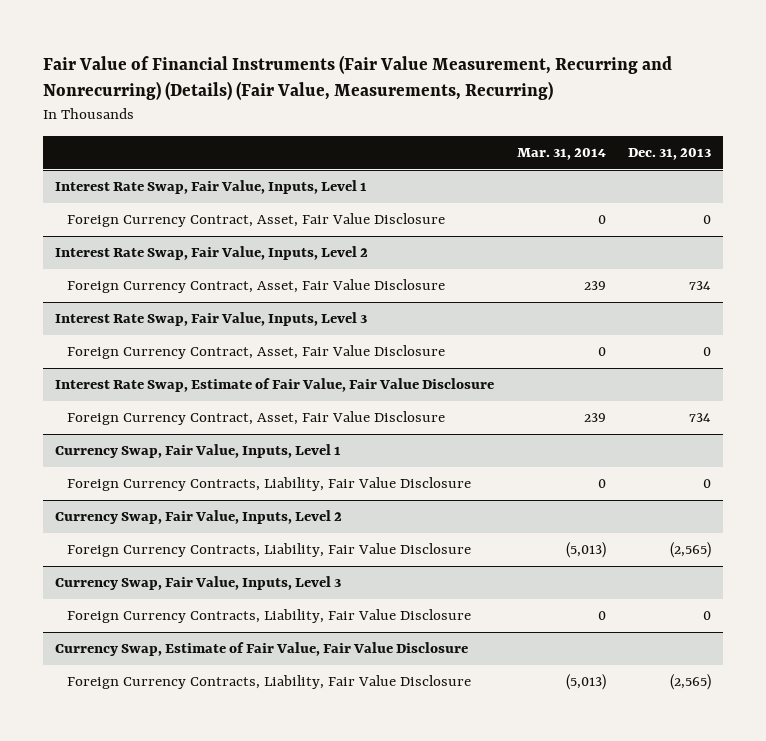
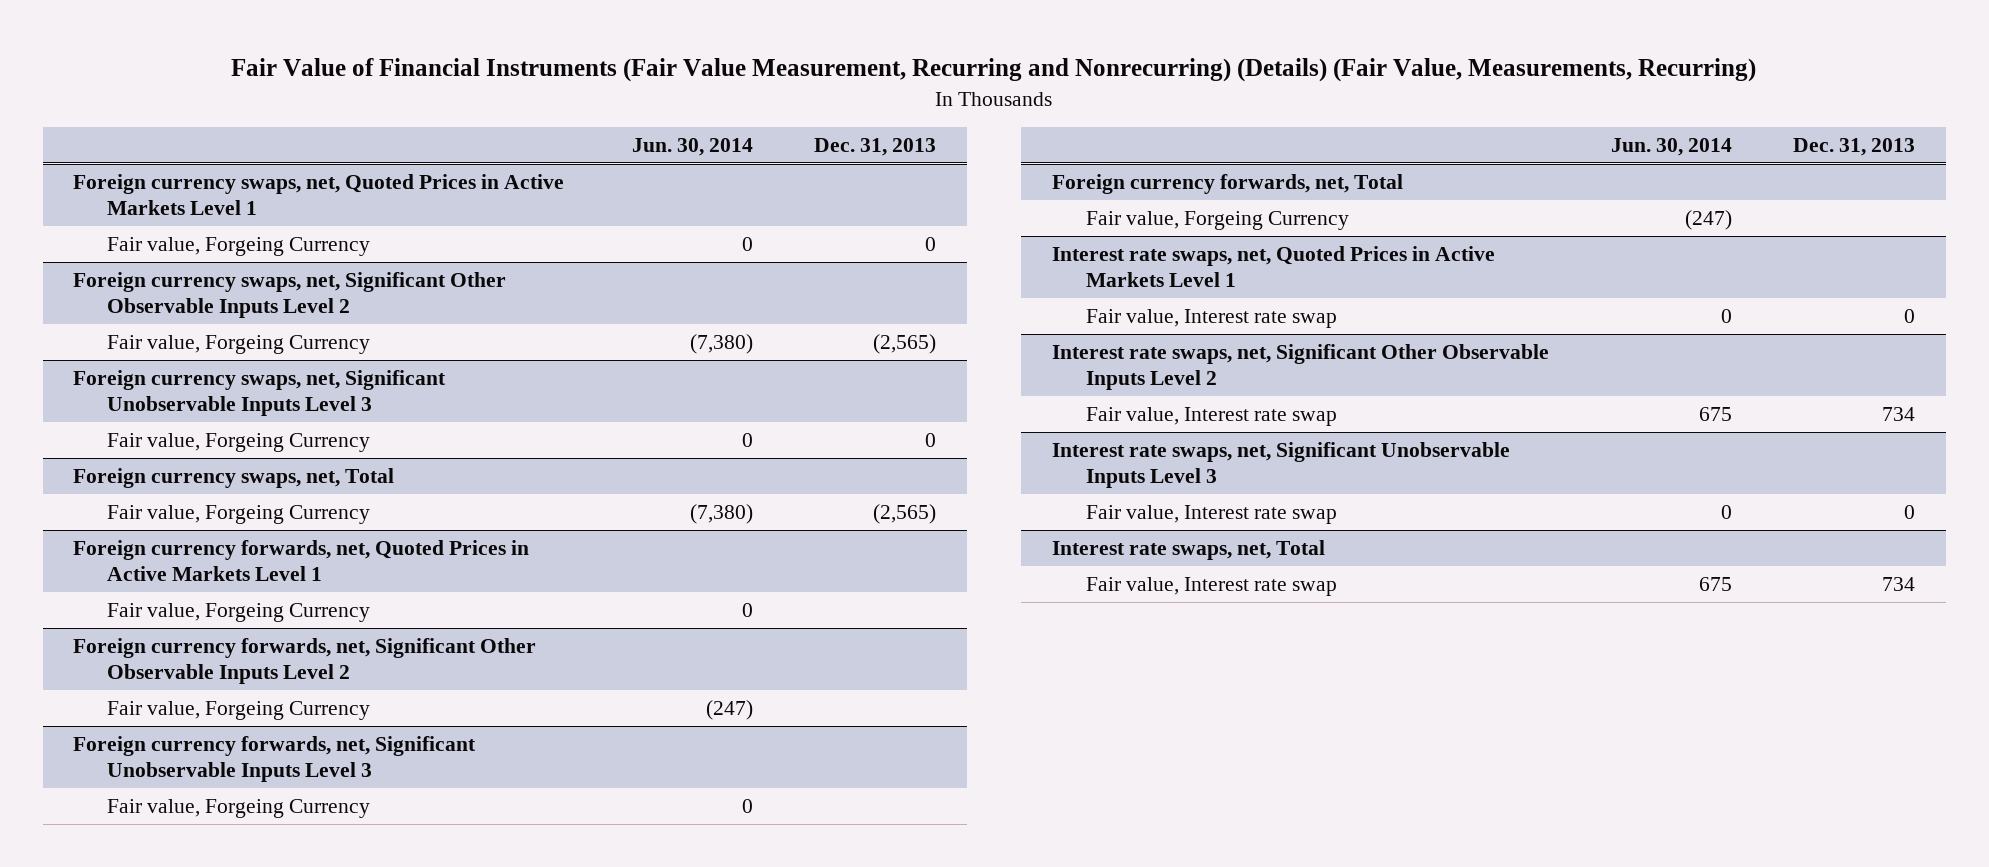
- | Mar. 31, 2014 | Dec. 31, 2013
+ | Jun. 30, 2014 | Dec. 31, 2013
- Interest Rate Swap, Fair Value, Inputs, Level 1
- Foreign Currency Contract, Asset, Fair Value Disclosure | 0 | 0
- Interest Rate Swap, Fair Value, Inputs, Level 2
- Foreign Currency Contract, Asset, Fair Value Disclosure | 239 | 734
- Interest Rate Swap, Fair Value, Inputs, Level 3
- Foreign Currency Contract, Asset, Fair Value Disclosure | 0 | 0
- Interest Rate Swap, Estimate of Fair Value, Fair Value Disclosure
- Foreign Currency Contract, Asset, Fair Value Disclosure | 239 | 734
- Currency Swap, Fair Value, Inputs, Level 1
- Foreign Currency Contracts, Liability, Fair Value Disclosure | 0 | 0
- Currency Swap, Fair Value, Inputs, Level 2
- Foreign Currency Contracts, Liability, Fair Value Disclosure | (5,013) | (2,565)
- Currency Swap, Fair Value, Inputs, Level 3
- Foreign Currency Contracts, Liability, Fair Value Disclosure | 0 | 0
- Currency Swap, Estimate of Fair Value, Fair Value Disclosure
- Foreign Currency Contracts, Liability, Fair Value Disclosure | (5,013) | (2,565)
+ Foreign currency swaps, net, Quoted Prices in Active Markets Level 1
+ Fair value, Forgeing Currency | 0 | 0
+ Foreign currency swaps, net, Significant Other Observable Inputs Level 2
+ Fair value, Forgeing Currency | (7,380) | (2,565)
+ Foreign currency swaps, net, Significant Unobservable Inputs Level 3
+ Fair value, Forgeing Currency | 0 | 0
+ Foreign currency swaps, net, Total
+ Fair value, Forgeing Currency | (7,380) | (2,565)
+ Foreign currency forwards, net, Quoted Prices in Active Markets Level 1
+ Fair value, Forgeing Currency | 0 |
+ Foreign currency forwards, net, Significant Other Observable Inputs Level 2
+ Fair value, Forgeing Currency | (247) |
+ Foreign currency forwards, net, Significant Unobservable Inputs Level 3
+ Fair value, Forgeing Currency | 0 |
+ Foreign currency forwards, net, Total
+ Fair value, Forgeing Currency | (247) |
+ Interest rate swaps, net, Quoted Prices in Active Markets Level 1
+ Fair value, Interest rate swap | 0 | 0
+ Interest rate swaps, net, Significant Other Observable Inputs Level 2
+ Fair value, Interest rate swap | 675 | 734
+ Interest rate swaps, net, Significant Unobservable Inputs Level 3
+ Fair value, Interest rate swap | 0 | 0
+ Interest rate swaps, net, Total
+ Fair value, Interest rate swap | 675 | 734

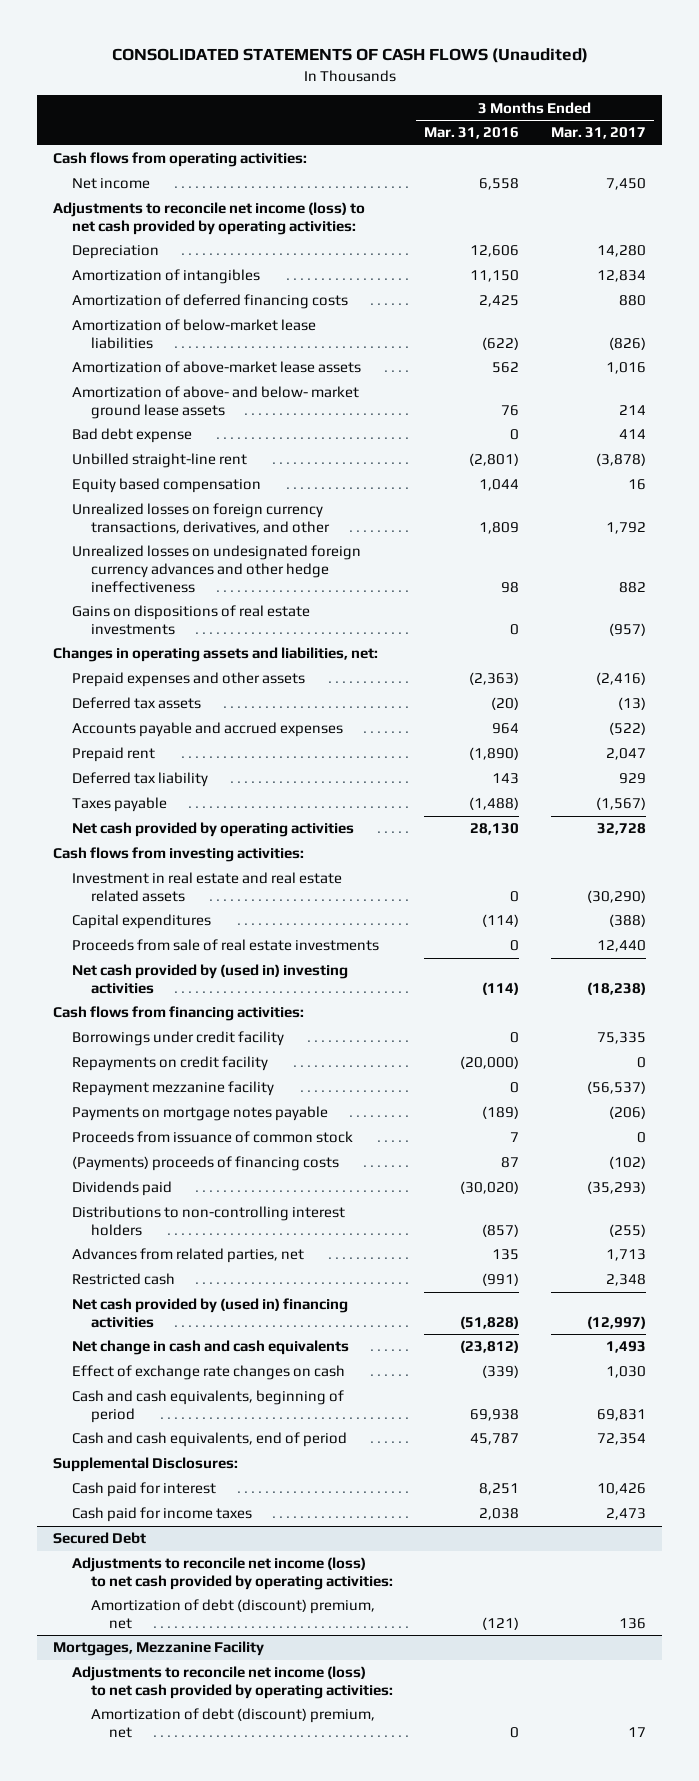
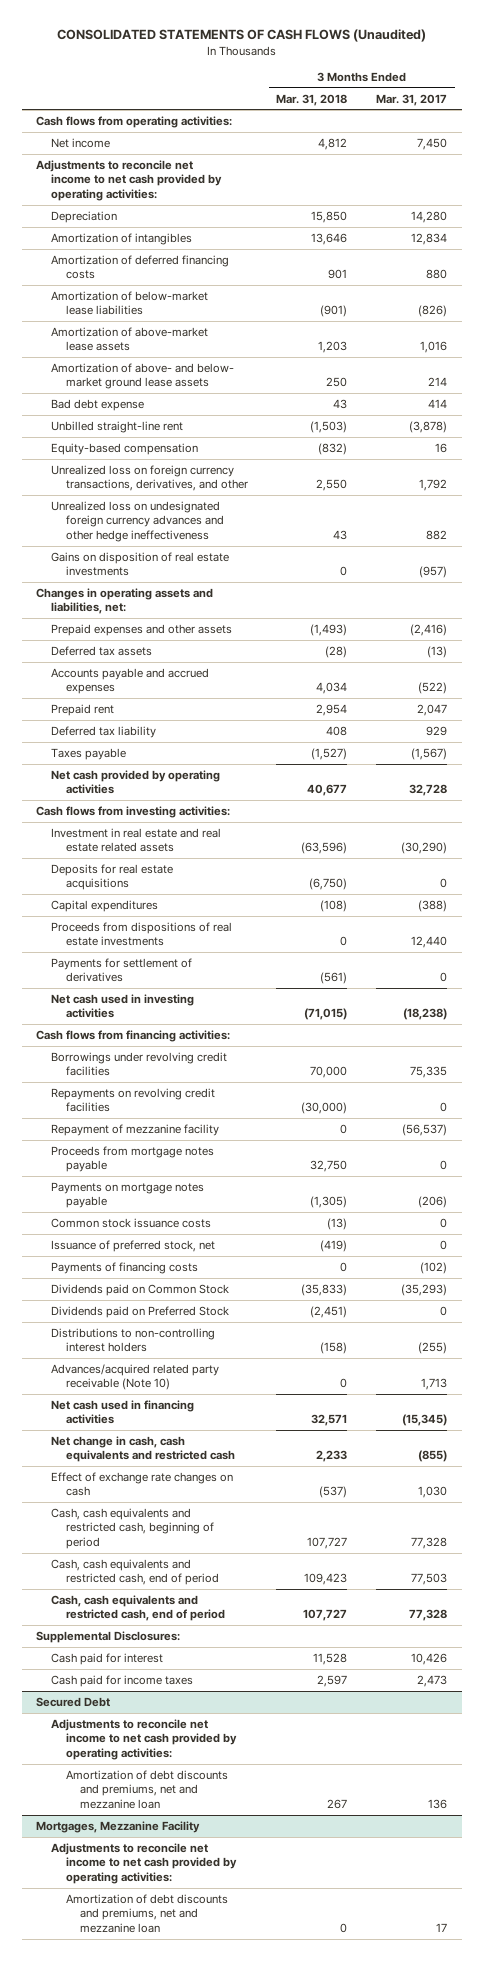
- | 3 Months Ended Mar. 31, 2016 | 3 Months Ended Mar. 31, 2017
+ | 3 Months Ended Mar. 31, 2018 | 3 Months Ended Mar. 31, 2017
- Adjustments to reconcile net income (loss) to net cash provided by operating activities:
+ Adjustments to reconcile net income to net cash provided by operating activities:
- Equity based compensation | 1,044 | 16
- Unrealized losses on foreign currency transactions, derivatives, and other | 1,809 | 1,792
- Unrealized losses on undesignated foreign currency advances and other hedge ineffectiveness | 98 | 882
- Gains on dispositions of real estate investments | 0 | (957)
+ Equity-based compensation | (832) | 16
+ Unrealized loss on foreign currency transactions, derivatives, and other | 2,550 | 1,792
+ Unrealized loss on undesignated foreign currency advances and other hedge ineffectiveness | 43 | 882
+ Gains on disposition of real estate investments | 0 | (957)
+ Deposits for real estate acquisitions | (6,750) | 0
- Proceeds from sale of real estate investments | 0 | 12,440
- Net cash provided by (used in) investing activities | (114) | (18,238)
+ Proceeds from dispositions of real estate investments | 0 | 12,440
+ Payments for settlement of derivatives | (561) | 0
+ Net cash used in investing activities | (71,015) | (18,238)
- Borrowings under credit facility | 0 | 75,335
- Repayments on credit facility | (20,000) | 0
- Repayment mezzanine facility | 0 | (56,537)
+ Borrowings under revolving credit facilities | 70,000 | 75,335
+ Repayments on revolving credit facilities | (30,000) | 0
+ Repayment of mezzanine facility | 0 | (56,537)
+ Proceeds from mortgage notes payable | 32,750 | 0
- Proceeds from issuance of common stock | 7 | 0
- (Payments) proceeds of financing costs | 87 | (102)
- Dividends paid | (30,020) | (35,293)
+ Common stock issuance costs | (13) | 0
+ Issuance of preferred stock, net | (419) | 0
+ Payments of financing costs | 0 | (102)
+ Dividends paid on Common Stock | (35,833) | (35,293)
+ Dividends paid on Preferred Stock | (2,451) | 0
- Advances from related parties, net | 135 | 1,713
- Restricted cash | (991) | 2,348
- Net cash provided by (used in) financing activities | (51,828) | (12,997)
- Net change in cash and cash equivalents | (23,812) | 1,493
+ Advances/acquired related party receivable (Note 10) | 0 | 1,713
+ Net cash used in financing activities | 32,571 | (15,345)
+ Net change in cash, cash equivalents and restricted cash | 2,233 | (855)
- Cash and cash equivalents, beginning of period | 69,938 | 69,831
- Cash and cash equivalents, end of period | 45,787 | 72,354
+ Cash, cash equivalents and restricted cash, beginning of period | 107,727 | 77,328
+ Cash, cash equivalents and restricted cash, end of period | 109,423 | 77,503
+ Cash, cash equivalents and restricted cash, end of period | 107,727 | 77,328
@ Secured Debt
- Adjustments to reconcile net income (loss) to net cash provided by operating activities:
- Amortization of debt (discount) premium, net | (121) | 136
+ Adjustments to reconcile net income to net cash provided by operating activities:
+ Amortization of debt discounts and premiums, net and mezzanine loan | 267 | 136
@ Mortgages, Mezzanine Facility
- Adjustments to reconcile net income (loss) to net cash provided by operating activities:
- Amortization of debt (discount) premium, net | 0 | 17
+ Adjustments to reconcile net income to net cash provided by operating activities:
+ Amortization of debt discounts and premiums, net and mezzanine loan | 0 | 17

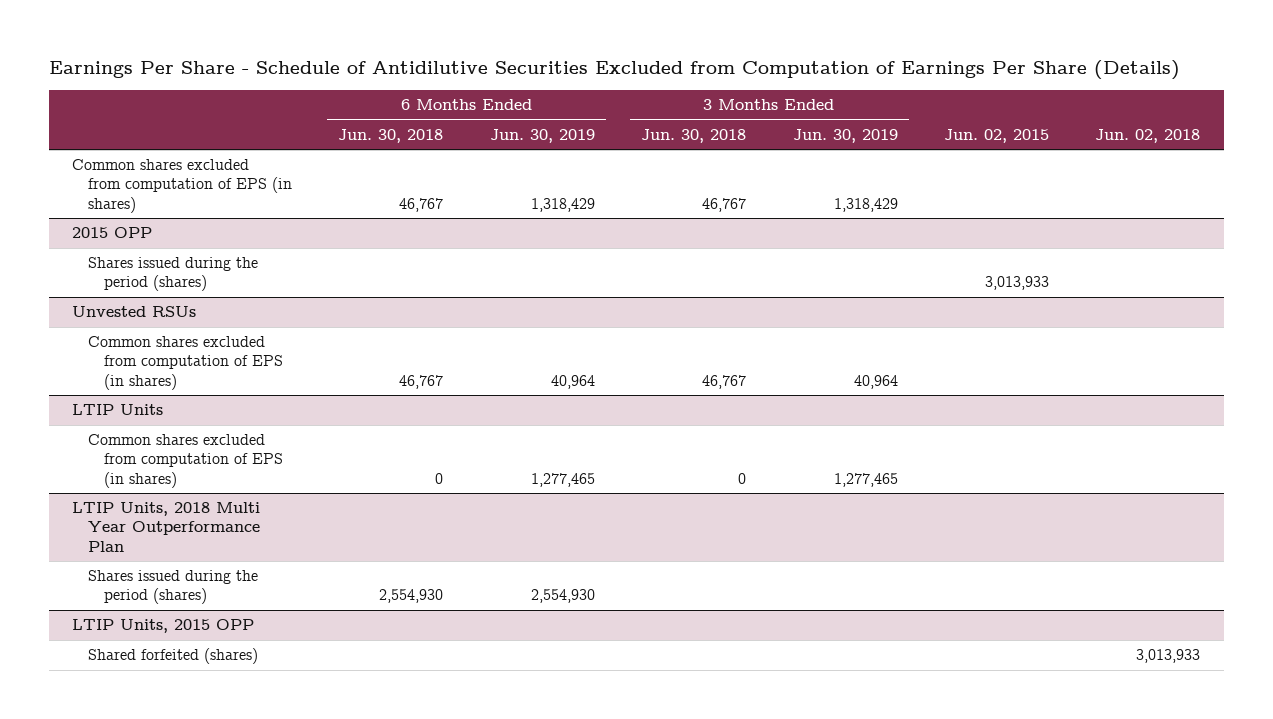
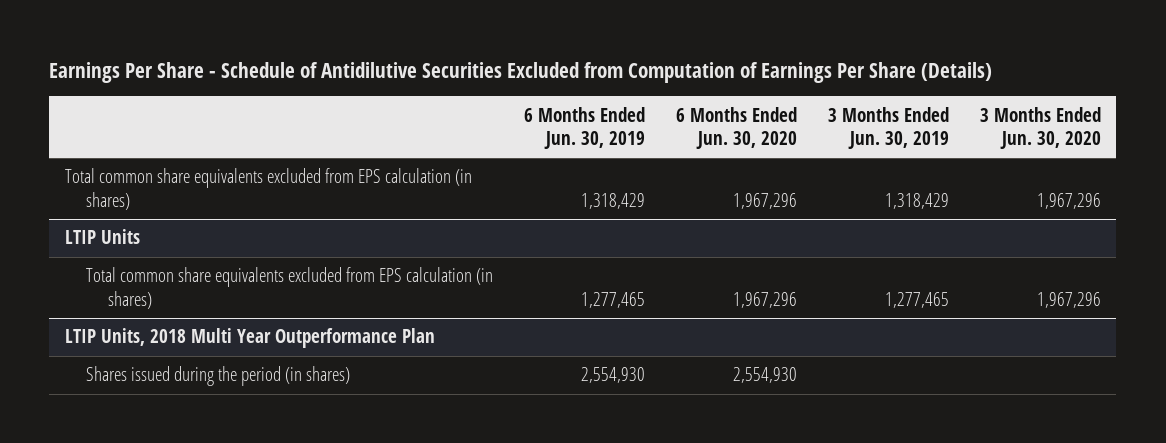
- | 6 Months Ended Jun. 30, 2018 | 6 Months Ended Jun. 30, 2019 | 3 Months Ended Jun. 30, 2018 | 3 Months Ended Jun. 30, 2019 | Jun. 02, 2015 | Jun. 02, 2018
+ | 6 Months Ended Jun. 30, 2019 | 6 Months Ended Jun. 30, 2020 | 3 Months Ended Jun. 30, 2019 | 3 Months Ended Jun. 30, 2020
- Common shares excluded from computation of EPS (in shares) | 46,767 | 1,318,429 | 46,767 | 1,318,429 | |
- 2015 OPP
- Shares issued during the period (shares) | | | | | 3,013,933 |
- Unvested RSUs
- Common shares excluded from computation of EPS (in shares) | 46,767 | 40,964 | 46,767 | 40,964 | |
+ Total common share equivalents excluded from EPS calculation (in shares) | 1,318,429 | 1,967,296 | 1,318,429 | 1,967,296
@ LTIP Units
- Common shares excluded from computation of EPS (in shares) | 0 | 1,277,465 | 0 | 1,277,465 | |
+ Total common share equivalents excluded from EPS calculation (in shares) | 1,277,465 | 1,967,296 | 1,277,465 | 1,967,296
@ LTIP Units, 2018 Multi Year Outperformance Plan
- Shares issued during the period (shares) | 2,554,930 | 2,554,930 | | | |
- LTIP Units, 2015 OPP
- Shared forfeited (shares) | | | | | | 3,013,933
@ LTIP Units, 2018 Multi Year Outperformance Plan
+ Shares issued during the period (in shares) | 2,554,930 | 2,554,930 | |

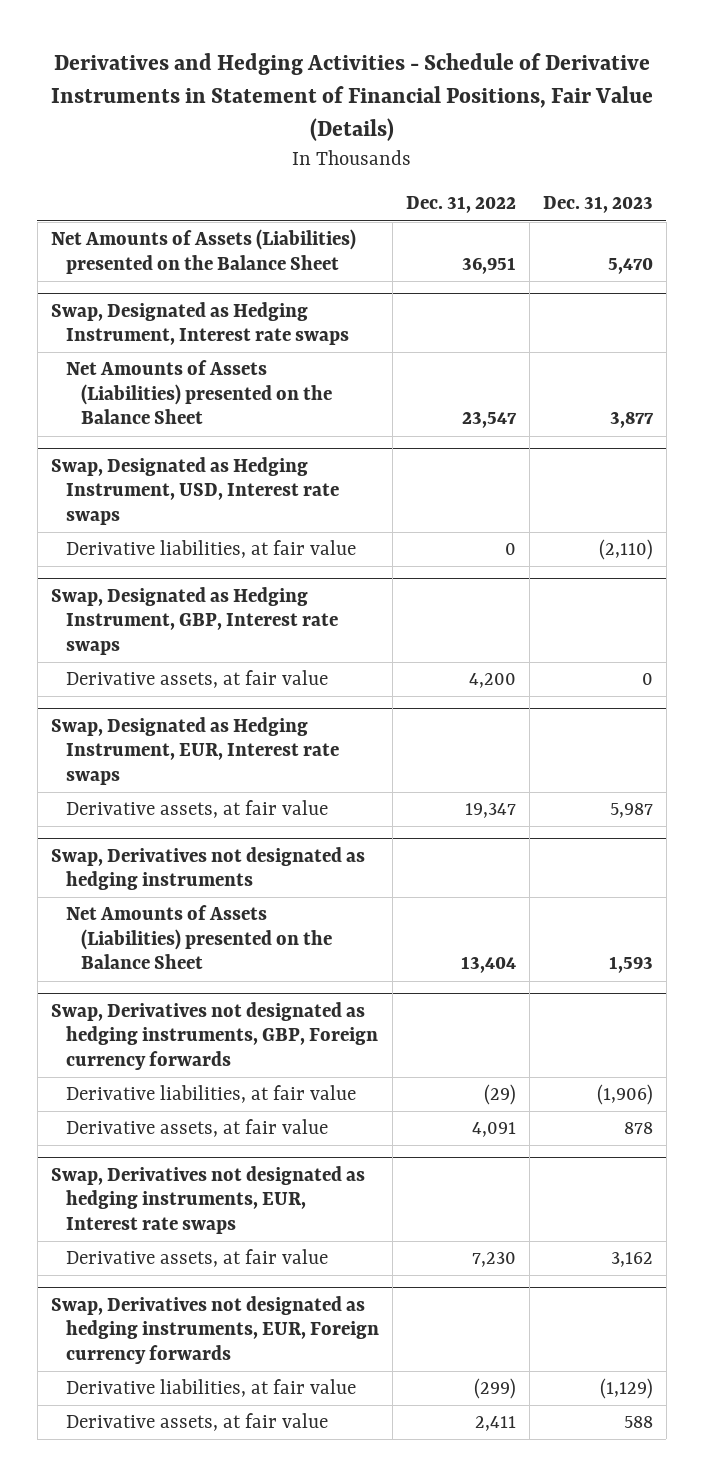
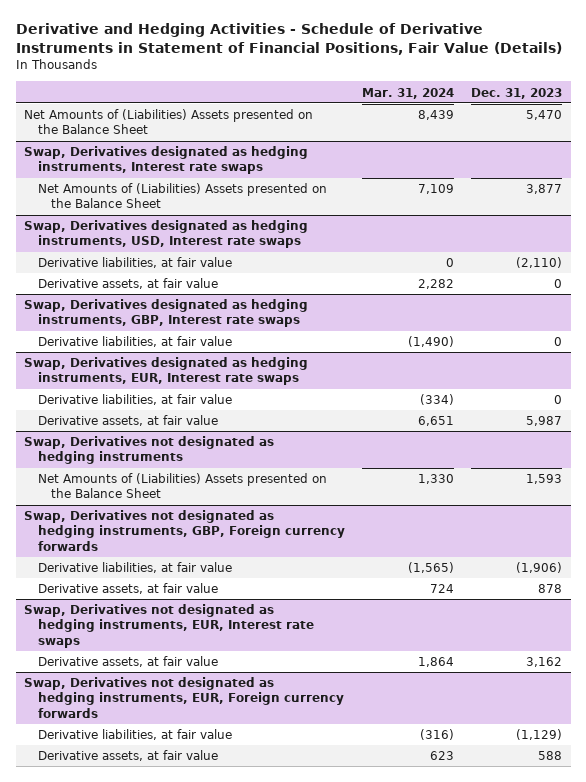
- Derivatives and Hedging Activities - Schedule of Derivative Instruments in Statement of Financial Positions, Fair Value (Details)
+ Derivative and Hedging Activities - Schedule of Derivative Instruments in Statement of Financial Positions, Fair Value (Details)
- | Dec. 31, 2022 | Dec. 31, 2023
+ | Mar. 31, 2024 | Dec. 31, 2023
- Net Amounts of Assets (Liabilities) presented on the Balance Sheet | 36,951 | 5,470
- Swap, Designated as Hedging Instrument, Interest rate swaps
- Net Amounts of Assets (Liabilities) presented on the Balance Sheet | 23,547 | 3,877
- Swap, Designated as Hedging Instrument, USD, Interest rate swaps
+ Net Amounts of (Liabilities) Assets presented on the Balance Sheet | 8,439 | 5,470
+ Swap, Derivatives designated as hedging instruments, Interest rate swaps
+ Net Amounts of (Liabilities) Assets presented on the Balance Sheet | 7,109 | 3,877
+ Swap, Derivatives designated as hedging instruments, USD, Interest rate swaps
- Swap, Designated as Hedging Instrument, GBP, Interest rate swaps
- Swap, Designated as Hedging Instrument, EUR, Interest rate swaps
+ Swap, Derivatives designated as hedging instruments, GBP, Interest rate swaps
+ Derivative liabilities, at fair value | (1,490) | 0
+ Swap, Derivatives designated as hedging instruments, EUR, Interest rate swaps
+ Derivative liabilities, at fair value | (334) | 0
@ Swap, Derivatives not designated as hedging instruments
- Net Amounts of Assets (Liabilities) presented on the Balance Sheet | 13,404 | 1,593
+ Net Amounts of (Liabilities) Assets presented on the Balance Sheet | 1,330 | 1,593

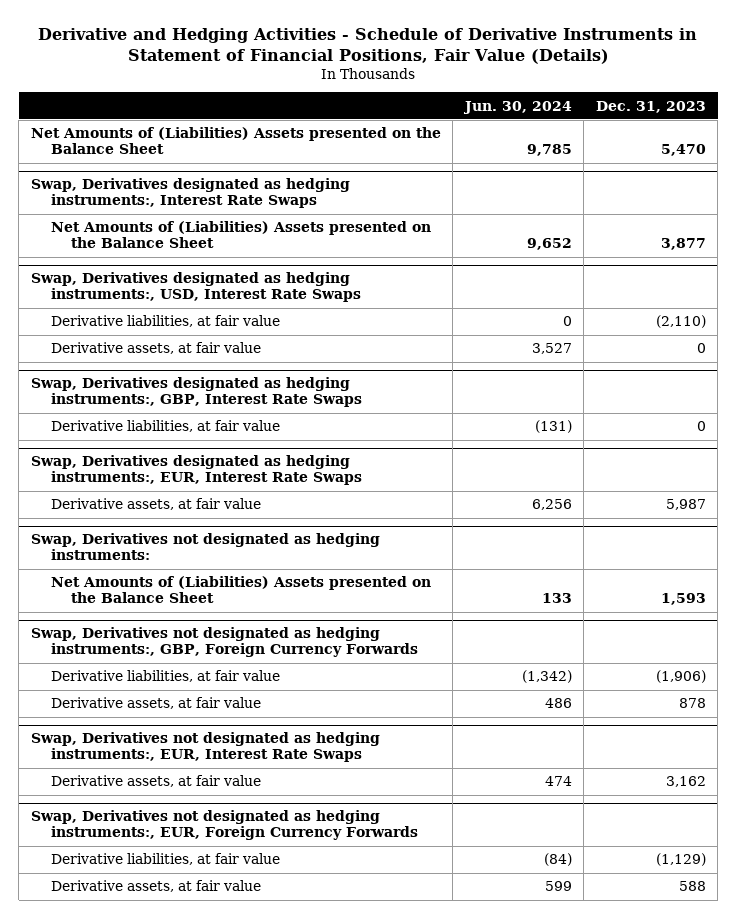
- | Mar. 31, 2024 | Dec. 31, 2023
+ | Jun. 30, 2024 | Dec. 31, 2023
- Swap, Derivatives designated as hedging instruments, Interest rate swaps
+ Swap, Derivatives designated as hedging instruments:, Interest Rate Swaps
- Swap, Derivatives designated as hedging instruments, USD, Interest rate swaps
+ Swap, Derivatives designated as hedging instruments:, USD, Interest Rate Swaps
- Swap, Derivatives designated as hedging instruments, GBP, Interest rate swaps
- Derivative liabilities, at fair value | (1,490) | 0
- Swap, Derivatives designated as hedging instruments, EUR, Interest rate swaps
+ Swap, Derivatives designated as hedging instruments:, GBP, Interest Rate Swaps
+ Swap, Derivatives designated as hedging instruments:, EUR, Interest Rate Swaps
- Swap, Derivatives not designated as hedging instruments
+ Swap, Derivatives not designated as hedging instruments:
- Swap, Derivatives not designated as hedging instruments, GBP, Foreign currency forwards
+ Swap, Derivatives not designated as hedging instruments:, GBP, Foreign Currency Forwards
- Swap, Derivatives not designated as hedging instruments, EUR, Interest rate swaps
+ Swap, Derivatives not designated as hedging instruments:, EUR, Interest Rate Swaps
- Swap, Derivatives not designated as hedging instruments, EUR, Foreign currency forwards
+ Swap, Derivatives not designated as hedging instruments:, EUR, Foreign Currency Forwards

